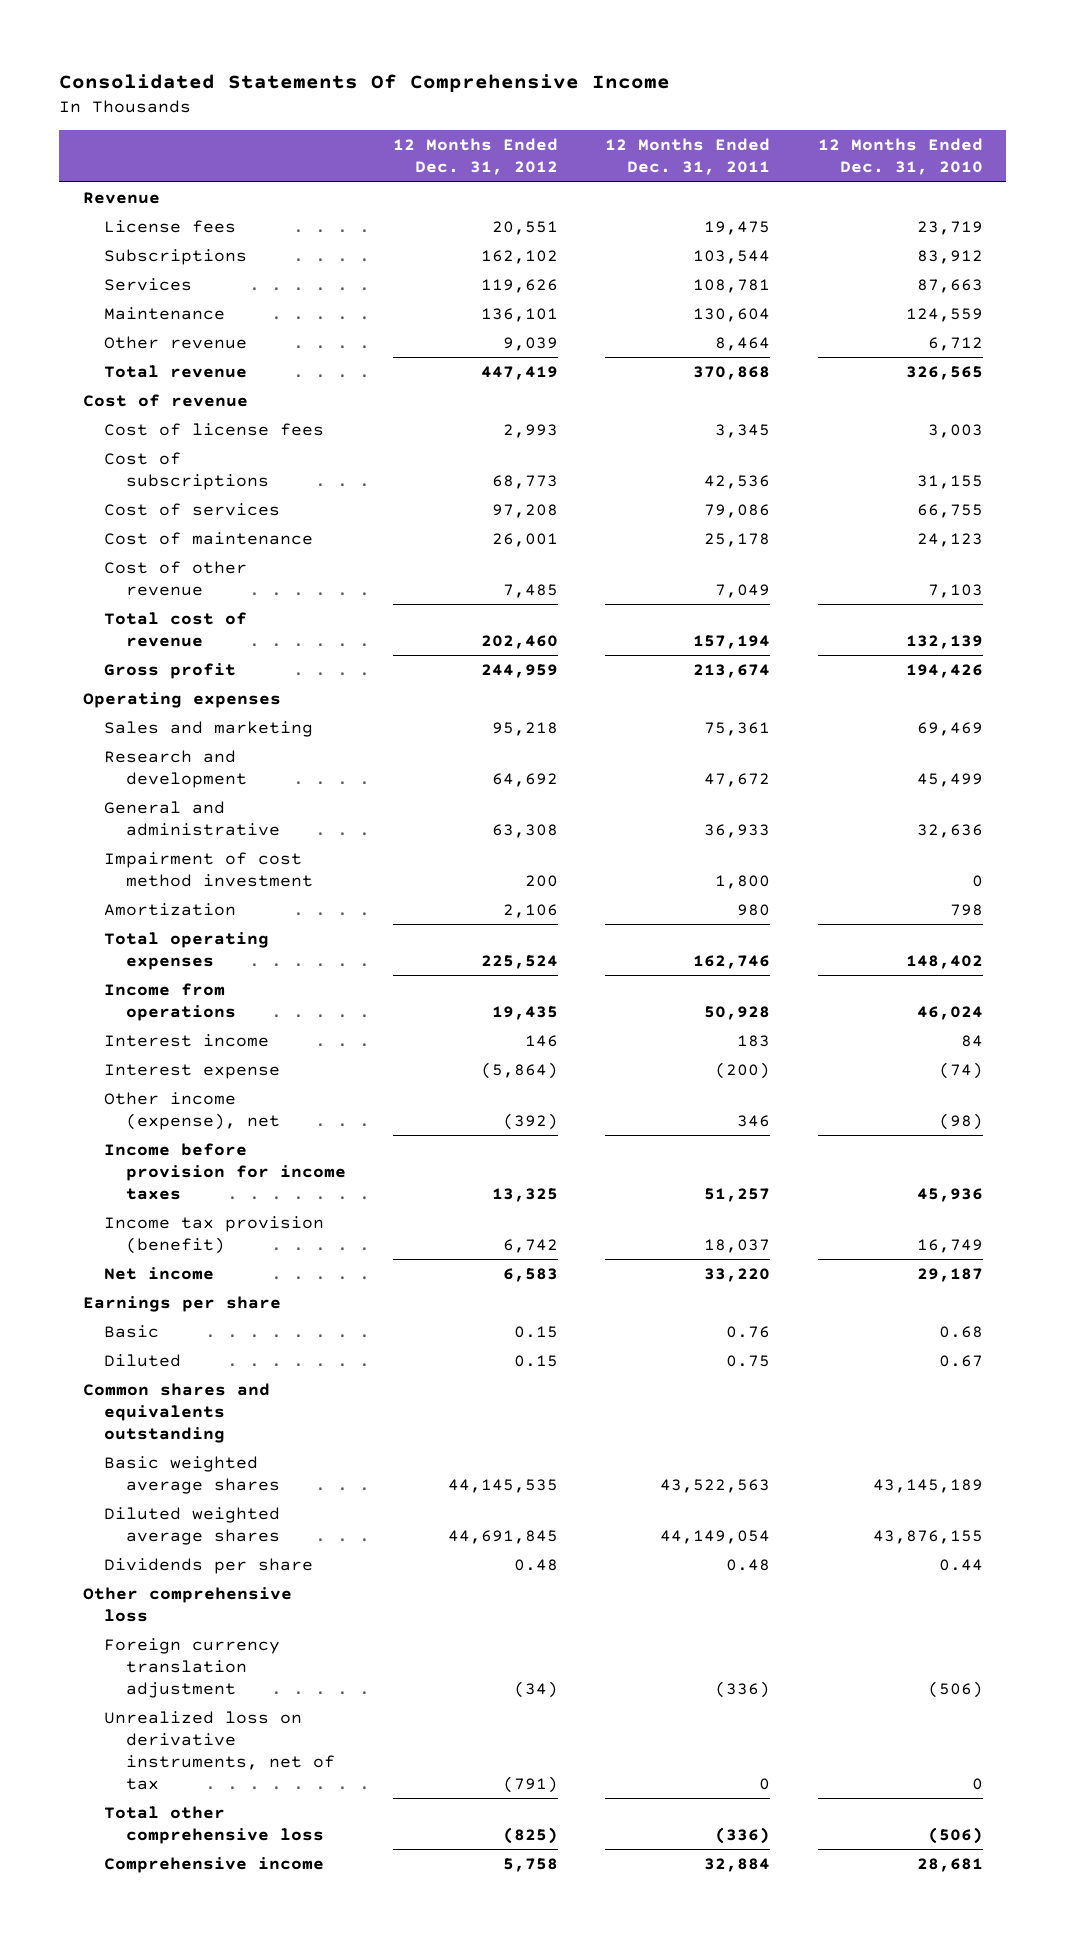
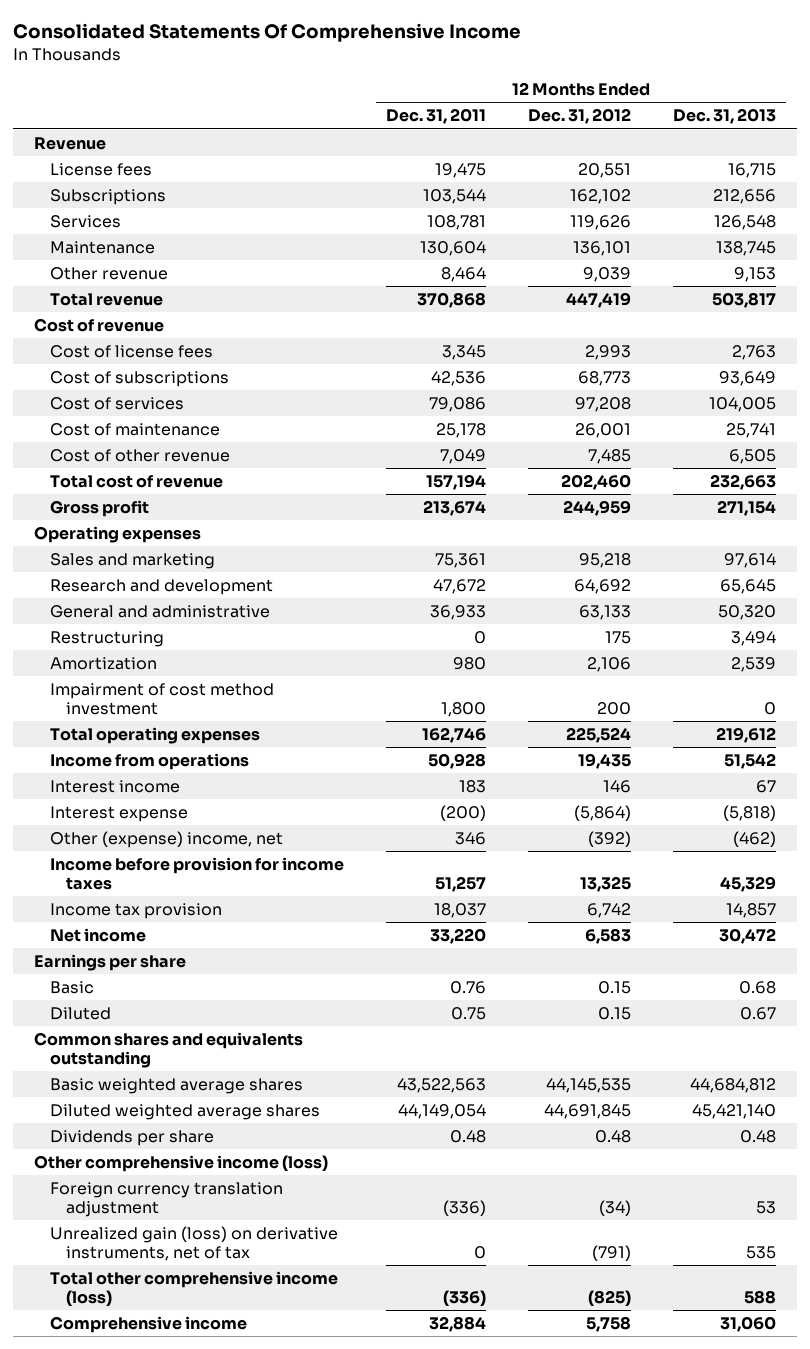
- | 12 Months Ended Dec. 31, 2012 | 12 Months Ended Dec. 31, 2011 | 12 Months Ended Dec. 31, 2010
+ | 12 Months Ended Dec. 31, 2011 | 12 Months Ended Dec. 31, 2012 | 12 Months Ended Dec. 31, 2013
- General and administrative | 63,308 | 36,933 | 32,636
+ General and administrative | 36,933 | 63,133 | 50,320
+ Restructuring | 0 | 175 | 3,494
moved down: Impairment of cost method investment | 1,800 | 200 | 0
- Other income (expense), net | (392) | 346 | (98)
+ Other (expense) income, net | 346 | (392) | (462)
- Income tax provision (benefit) | 6,742 | 18,037 | 16,749
+ Income tax provision | 18,037 | 6,742 | 14,857
- Other comprehensive loss
+ Other comprehensive income (loss)
- Unrealized loss on derivative instruments, net of tax | (791) | 0 | 0
- Total other comprehensive loss | (825) | (336) | (506)
+ Unrealized gain (loss) on derivative instruments, net of tax | 0 | (791) | 535
+ Total other comprehensive income (loss) | (336) | (825) | 588

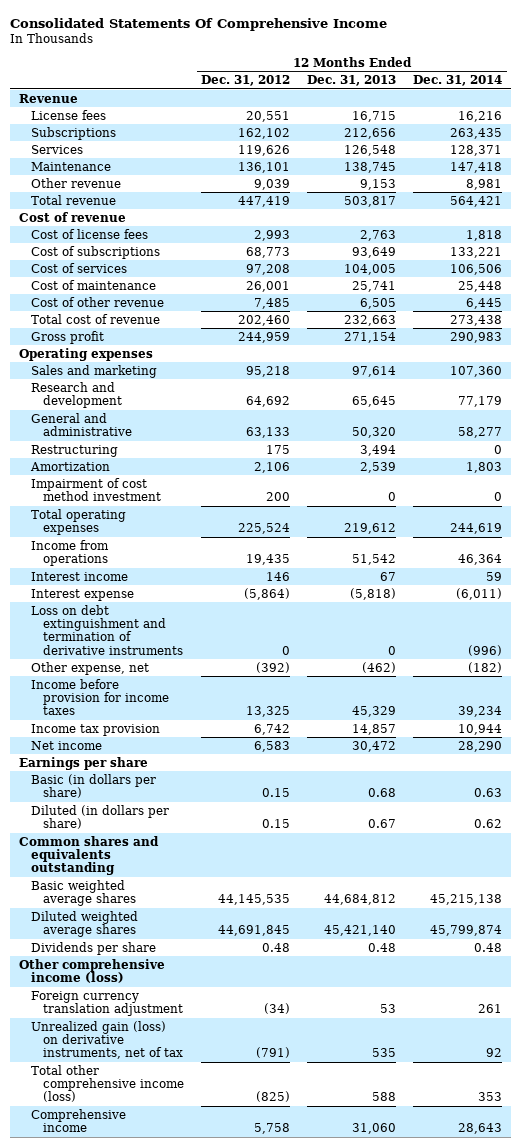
- | 12 Months Ended Dec. 31, 2011 | 12 Months Ended Dec. 31, 2012 | 12 Months Ended Dec. 31, 2013
+ | 12 Months Ended Dec. 31, 2012 | 12 Months Ended Dec. 31, 2013 | 12 Months Ended Dec. 31, 2014
- Other (expense) income, net | 346 | (392) | (462)
+ Loss on debt extinguishment and termination of derivative instruments | 0 | 0 | (996)
+ Other expense, net | (392) | (462) | (182)
- Basic | 0.76 | 0.15 | 0.68
- Diluted | 0.75 | 0.15 | 0.67
+ Basic (in dollars per share) | 0.15 | 0.68 | 0.63
+ Diluted (in dollars per share) | 0.15 | 0.67 | 0.62

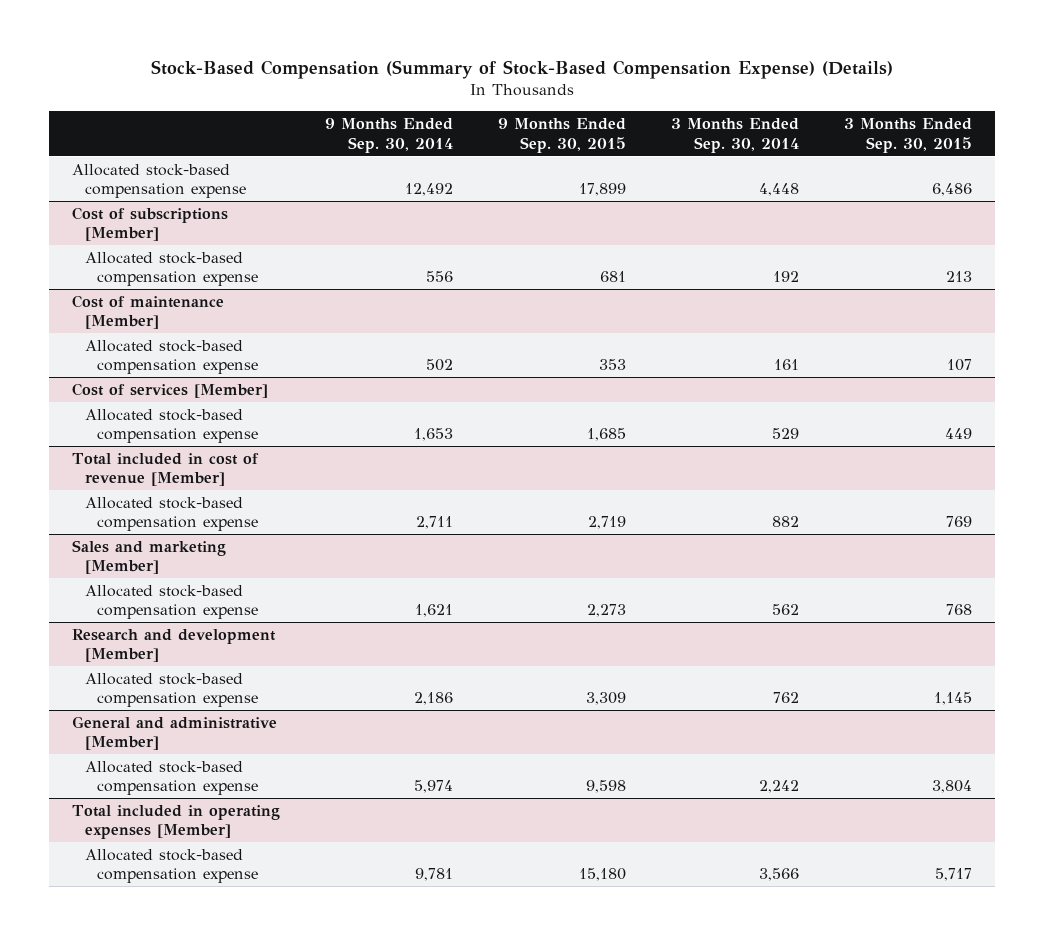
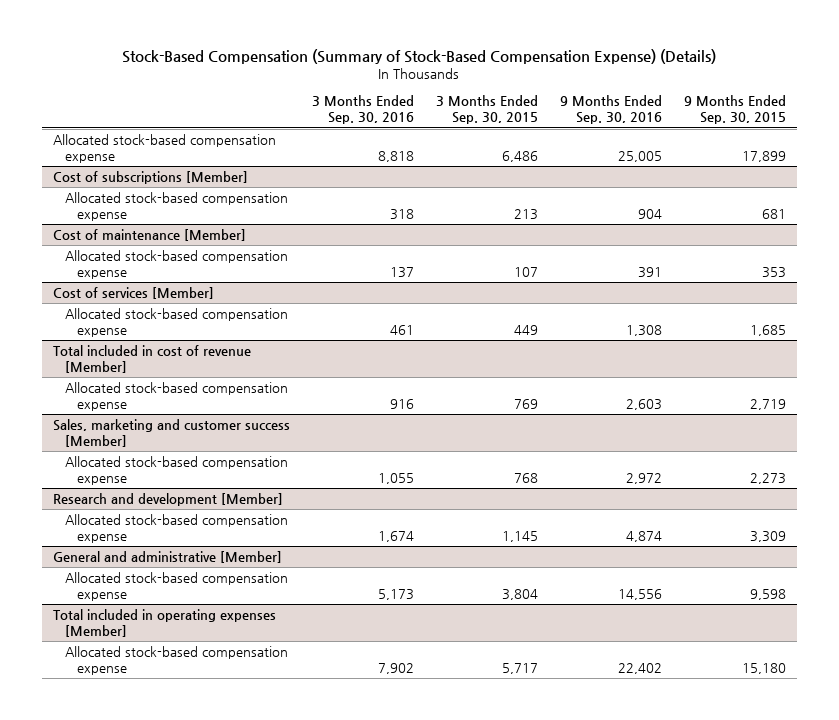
- | 9 Months Ended Sep. 30, 2014 | 9 Months Ended Sep. 30, 2015 | 3 Months Ended Sep. 30, 2014 | 3 Months Ended Sep. 30, 2015
+ | 3 Months Ended Sep. 30, 2016 | 3 Months Ended Sep. 30, 2015 | 9 Months Ended Sep. 30, 2016 | 9 Months Ended Sep. 30, 2015
- Sales and marketing [Member]
+ Sales, marketing and customer success [Member]

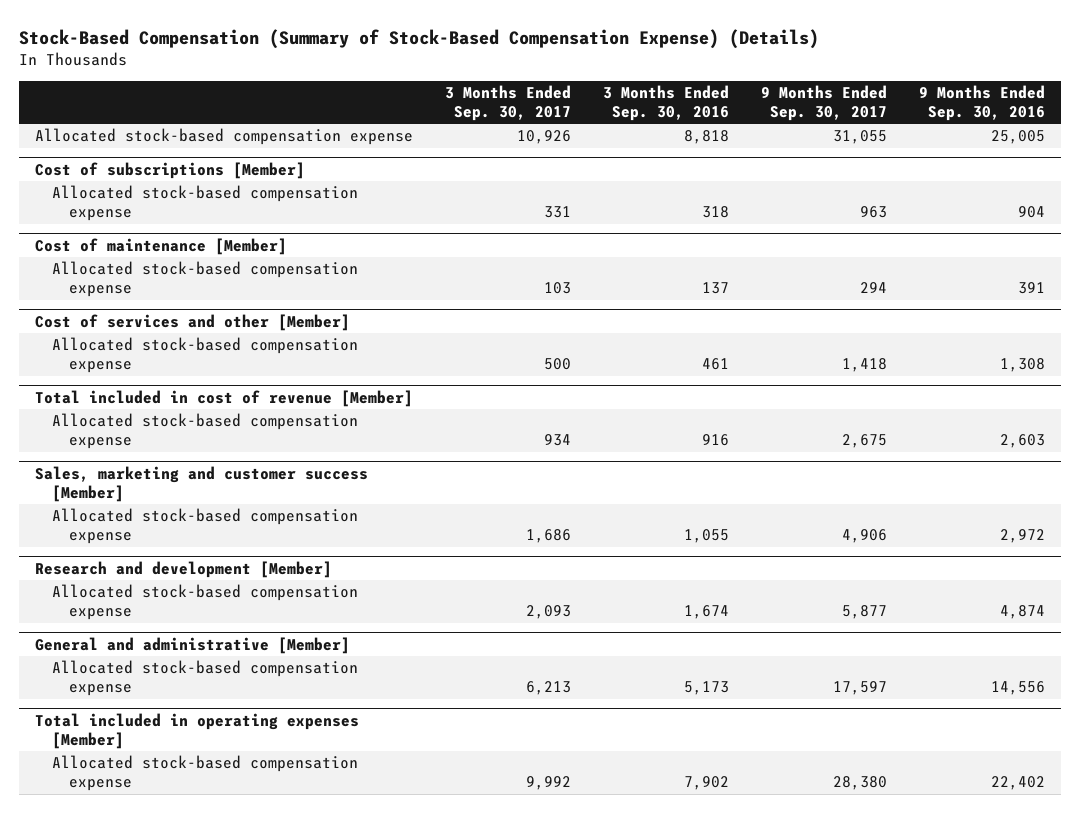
- | 3 Months Ended Sep. 30, 2016 | 3 Months Ended Sep. 30, 2015 | 9 Months Ended Sep. 30, 2016 | 9 Months Ended Sep. 30, 2015
+ | 3 Months Ended Sep. 30, 2017 | 3 Months Ended Sep. 30, 2016 | 9 Months Ended Sep. 30, 2017 | 9 Months Ended Sep. 30, 2016
- Cost of services [Member]
+ Cost of services and other [Member]

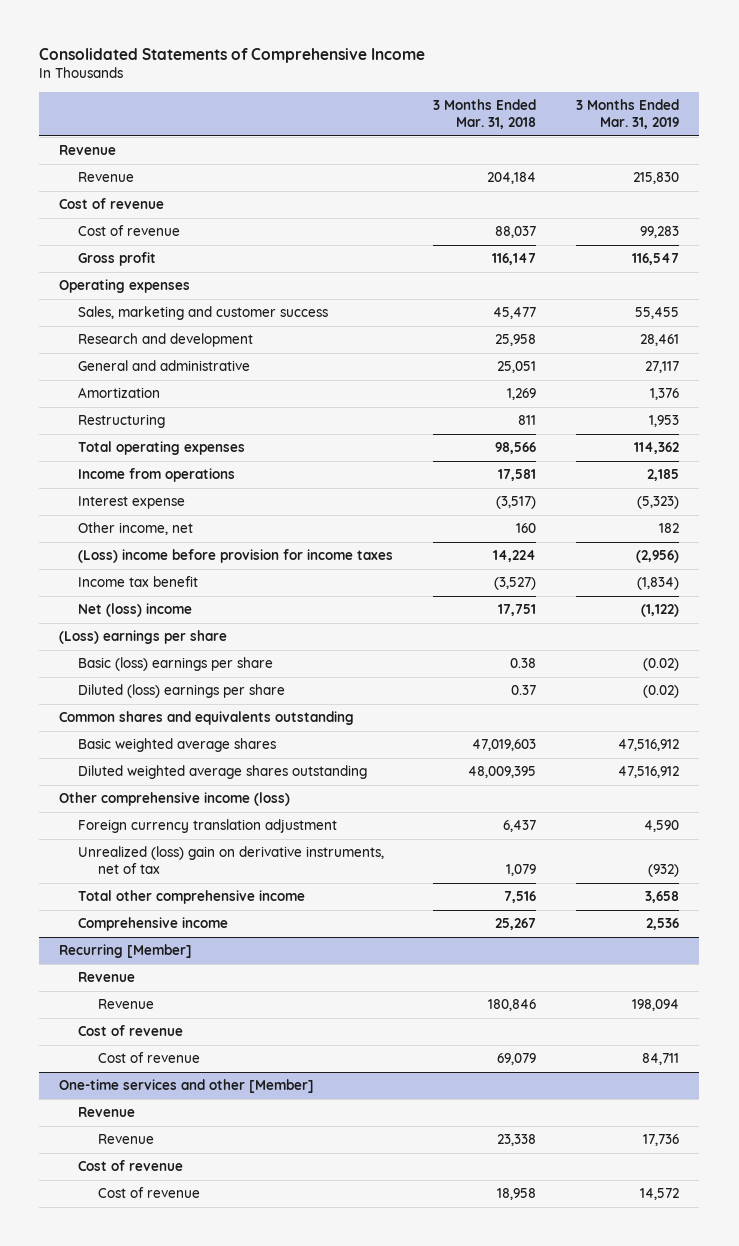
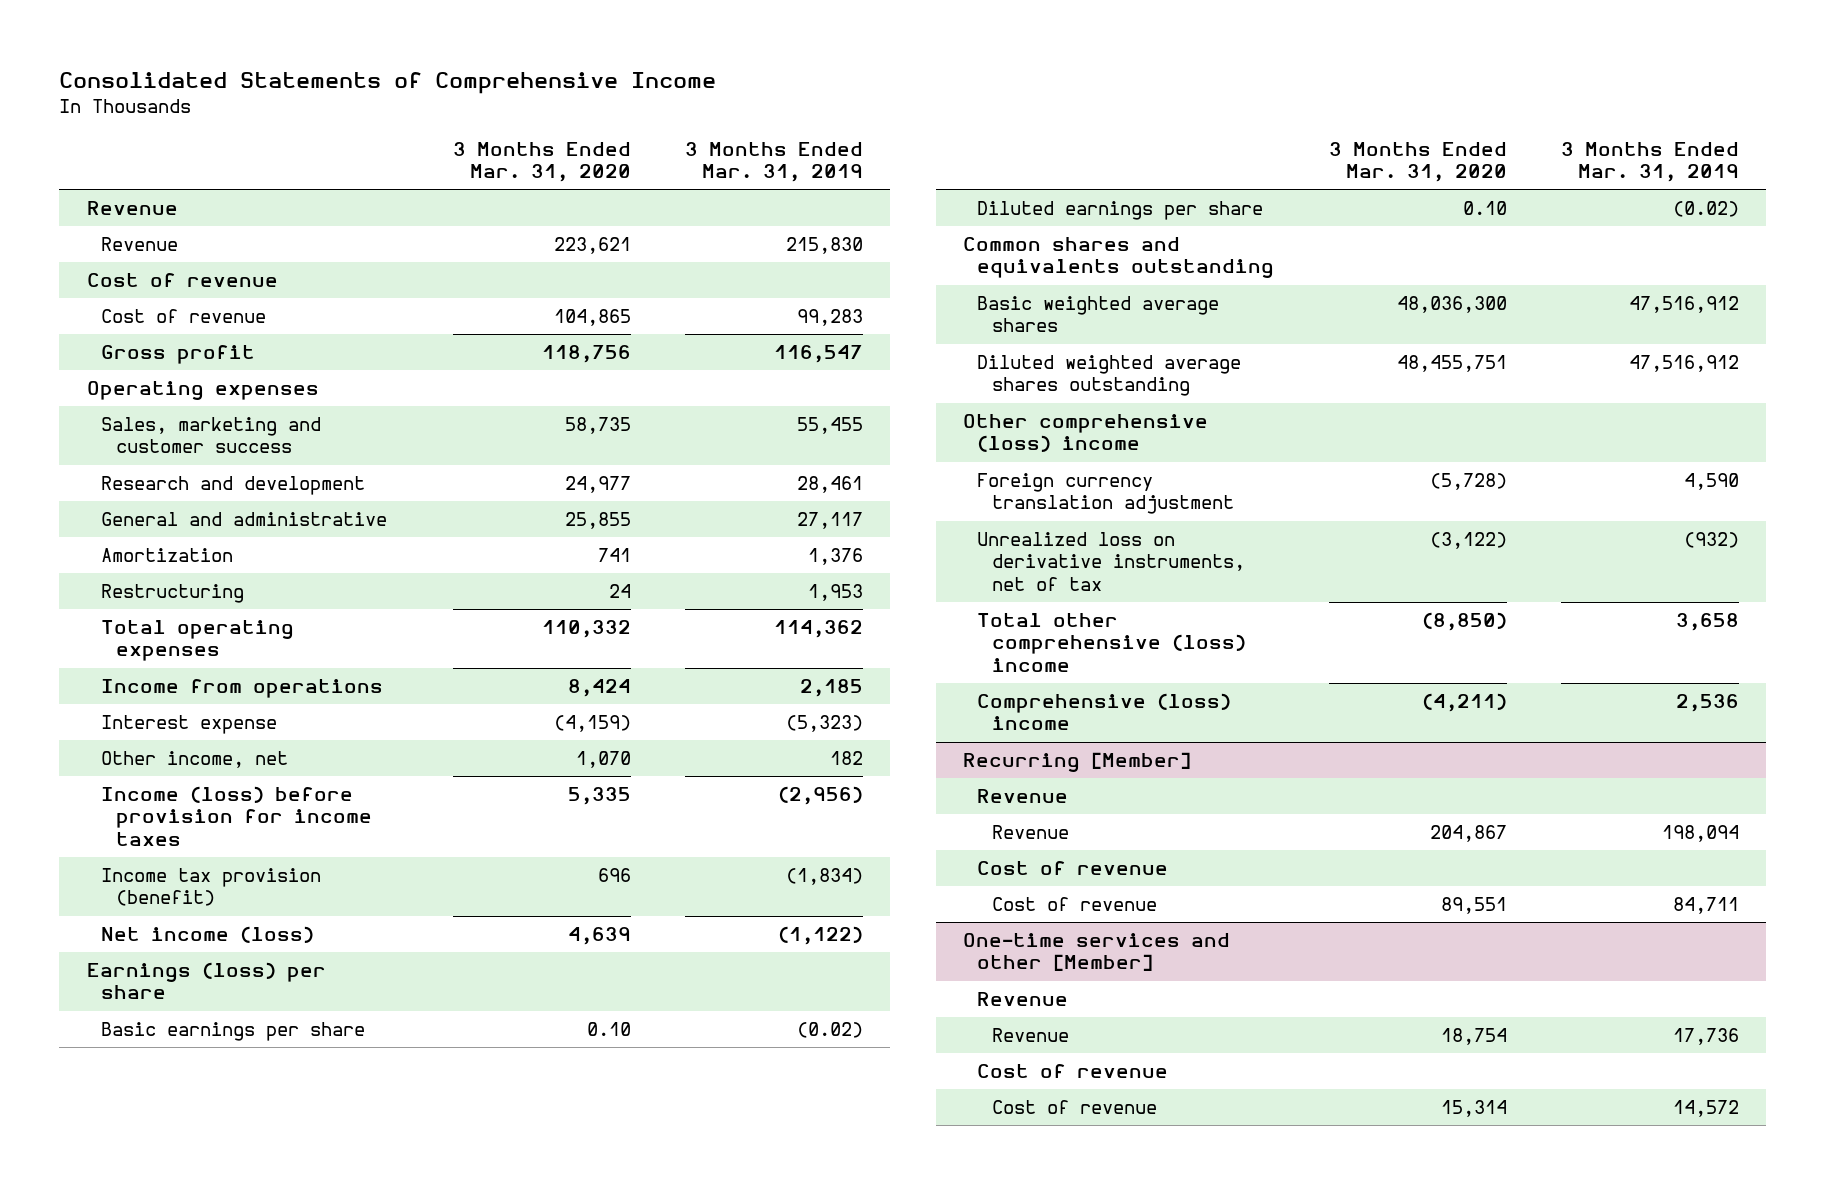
- | 3 Months Ended Mar. 31, 2018 | 3 Months Ended Mar. 31, 2019
+ | 3 Months Ended Mar. 31, 2020 | 3 Months Ended Mar. 31, 2019
- (Loss) income before provision for income taxes | 14,224 | (2,956)
- Income tax benefit | (3,527) | (1,834)
- Net (loss) income | 17,751 | (1,122)
- (Loss) earnings per share
- Basic (loss) earnings per share | 0.38 | (0.02)
- Diluted (loss) earnings per share | 0.37 | (0.02)
+ Income (loss) before provision for income taxes | 5,335 | (2,956)
+ Income tax provision (benefit) | 696 | (1,834)
+ Net income (loss) | 4,639 | (1,122)
+ Earnings (loss) per share
+ Basic earnings per share | 0.10 | (0.02)
+ Diluted earnings per share | 0.10 | (0.02)
- Other comprehensive income (loss)
+ Other comprehensive (loss) income
- Unrealized (loss) gain on derivative instruments, net of tax | 1,079 | (932)
- Total other comprehensive income | 7,516 | 3,658
- Comprehensive income | 25,267 | 2,536
+ Unrealized loss on derivative instruments, net of tax | (3,122) | (932)
+ Total other comprehensive (loss) income | (8,850) | 3,658
+ Comprehensive (loss) income | (4,211) | 2,536

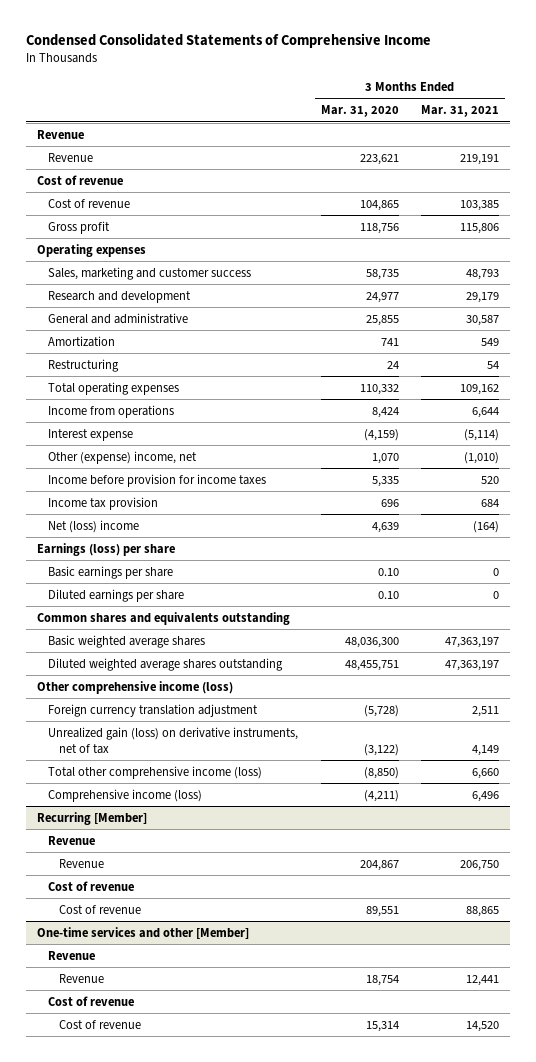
- Consolidated Statements of Comprehensive Income
+ Condensed Consolidated Statements of Comprehensive Income
- | 3 Months Ended Mar. 31, 2020 | 3 Months Ended Mar. 31, 2019
+ | 3 Months Ended Mar. 31, 2020 | 3 Months Ended Mar. 31, 2021
- Other income, net | 1,070 | 182
- Income (loss) before provision for income taxes | 5,335 | (2,956)
- Income tax provision (benefit) | 696 | (1,834)
- Net income (loss) | 4,639 | (1,122)
+ Other (expense) income, net | 1,070 | (1,010)
+ Income before provision for income taxes | 5,335 | 520
+ Income tax provision | 696 | 684
+ Net (loss) income | 4,639 | (164)
- Other comprehensive (loss) income
+ Other comprehensive income (loss)
- Unrealized loss on derivative instruments, net of tax | (3,122) | (932)
- Total other comprehensive (loss) income | (8,850) | 3,658
- Comprehensive (loss) income | (4,211) | 2,536
+ Unrealized gain (loss) on derivative instruments, net of tax | (3,122) | 4,149
+ Total other comprehensive income (loss) | (8,850) | 6,660
+ Comprehensive income (loss) | (4,211) | 6,496

